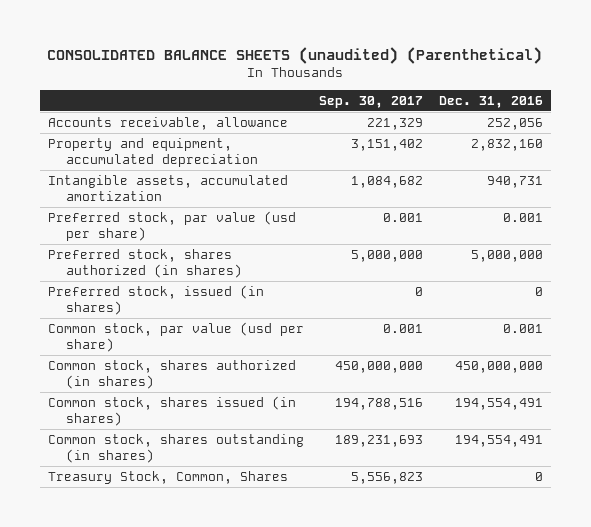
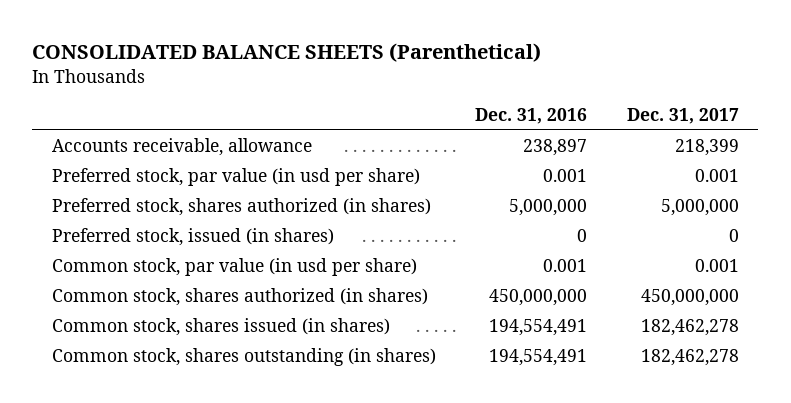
- CONSOLIDATED BALANCE SHEETS (unaudited) (Parenthetical)
+ CONSOLIDATED BALANCE SHEETS (Parenthetical)
- | Sep. 30, 2017 | Dec. 31, 2016
+ | Dec. 31, 2016 | Dec. 31, 2017
- Accounts receivable, allowance | 221,329 | 252,056
- Property and equipment, accumulated depreciation | 3,151,402 | 2,832,160
- Intangible assets, accumulated amortization | 1,084,682 | 940,731
- Preferred stock, par value (usd per share) | 0.001 | 0.001
+ Accounts receivable, allowance | 238,897 | 218,399
+ Preferred stock, par value (in usd per share) | 0.001 | 0.001
- Common stock, par value (usd per share) | 0.001 | 0.001
+ Common stock, par value (in usd per share) | 0.001 | 0.001
- Treasury Stock, Common, Shares | 5,556,823 | 0

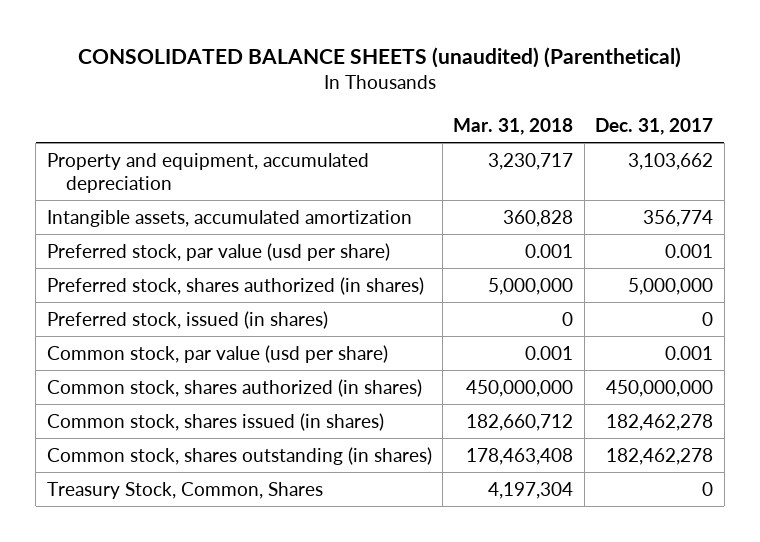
- CONSOLIDATED BALANCE SHEETS (Parenthetical)
+ CONSOLIDATED BALANCE SHEETS (unaudited) (Parenthetical)
- | Dec. 31, 2016 | Dec. 31, 2017
+ | Mar. 31, 2018 | Dec. 31, 2017
- Accounts receivable, allowance | 238,897 | 218,399
- Preferred stock, par value (in usd per share) | 0.001 | 0.001
+ Property and equipment, accumulated depreciation | 3,230,717 | 3,103,662
+ Intangible assets, accumulated amortization | 360,828 | 356,774
+ Preferred stock, par value (usd per share) | 0.001 | 0.001
- Common stock, par value (in usd per share) | 0.001 | 0.001
+ Common stock, par value (usd per share) | 0.001 | 0.001
+ Treasury Stock, Common, Shares | 4,197,304 | 0

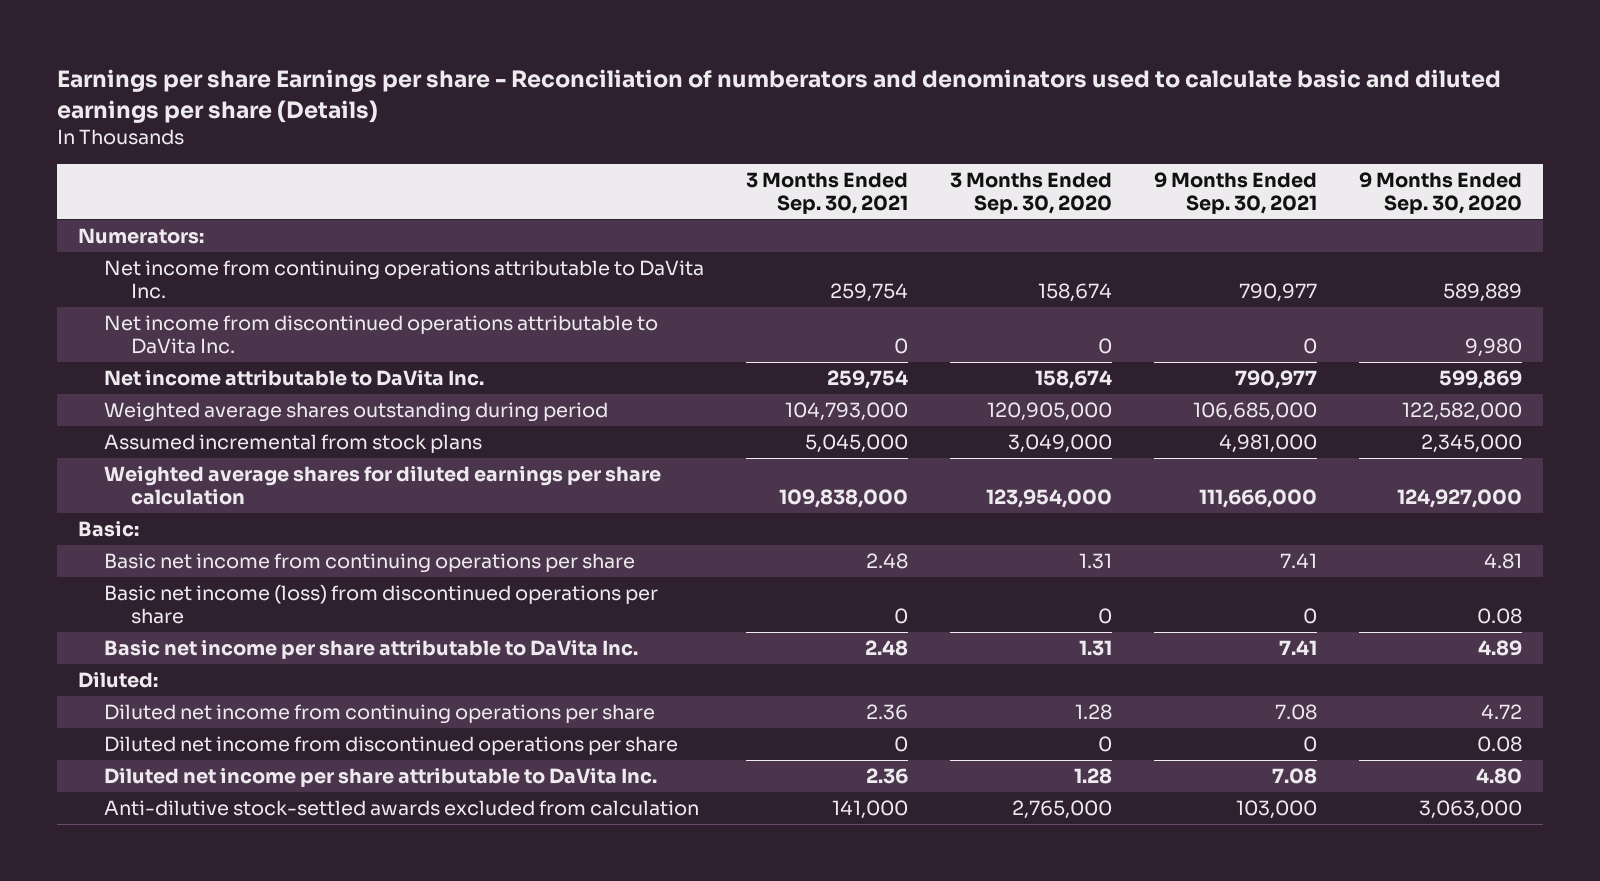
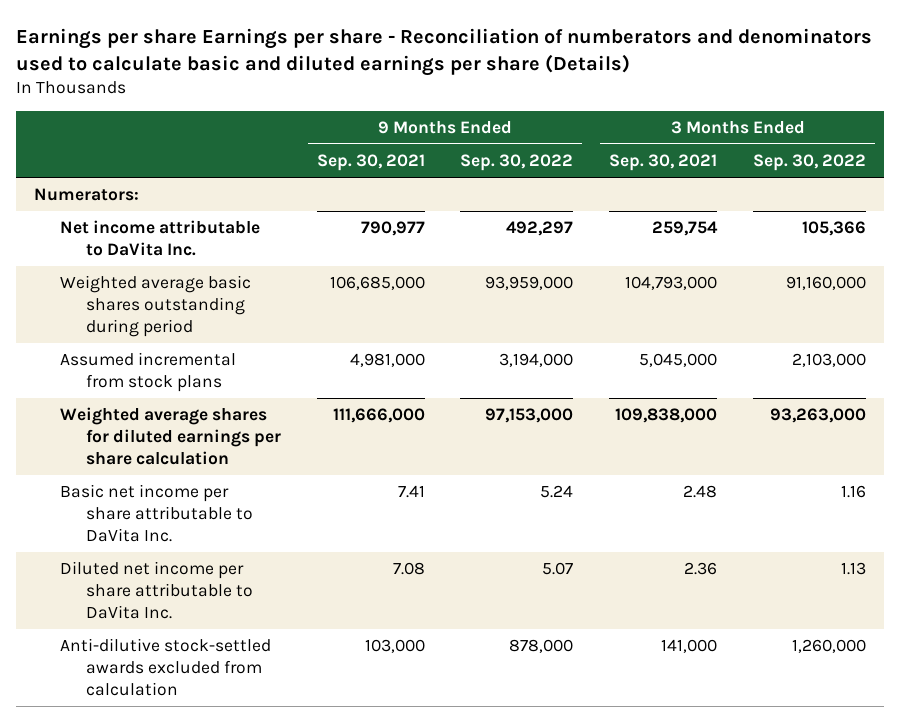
- | 3 Months Ended Sep. 30, 2021 | 3 Months Ended Sep. 30, 2020 | 9 Months Ended Sep. 30, 2021 | 9 Months Ended Sep. 30, 2020
+ | 9 Months Ended Sep. 30, 2021 | 9 Months Ended Sep. 30, 2022 | 3 Months Ended Sep. 30, 2021 | 3 Months Ended Sep. 30, 2022
- Net income from continuing operations attributable to DaVita Inc. | 259,754 | 158,674 | 790,977 | 589,889
- Net income from discontinued operations attributable to DaVita Inc. | 0 | 0 | 0 | 9,980
- Weighted average shares outstanding during period | 104,793,000 | 120,905,000 | 106,685,000 | 122,582,000
+ Weighted average basic shares outstanding during period | 106,685,000 | 93,959,000 | 104,793,000 | 91,160,000
- Basic:
- Basic net income from continuing operations per share | 2.48 | 1.31 | 7.41 | 4.81
- Basic net income (loss) from discontinued operations per share | 0 | 0 | 0 | 0.08
- Diluted:
- Diluted net income from continuing operations per share | 2.36 | 1.28 | 7.08 | 4.72
- Diluted net income from discontinued operations per share | 0 | 0 | 0 | 0.08

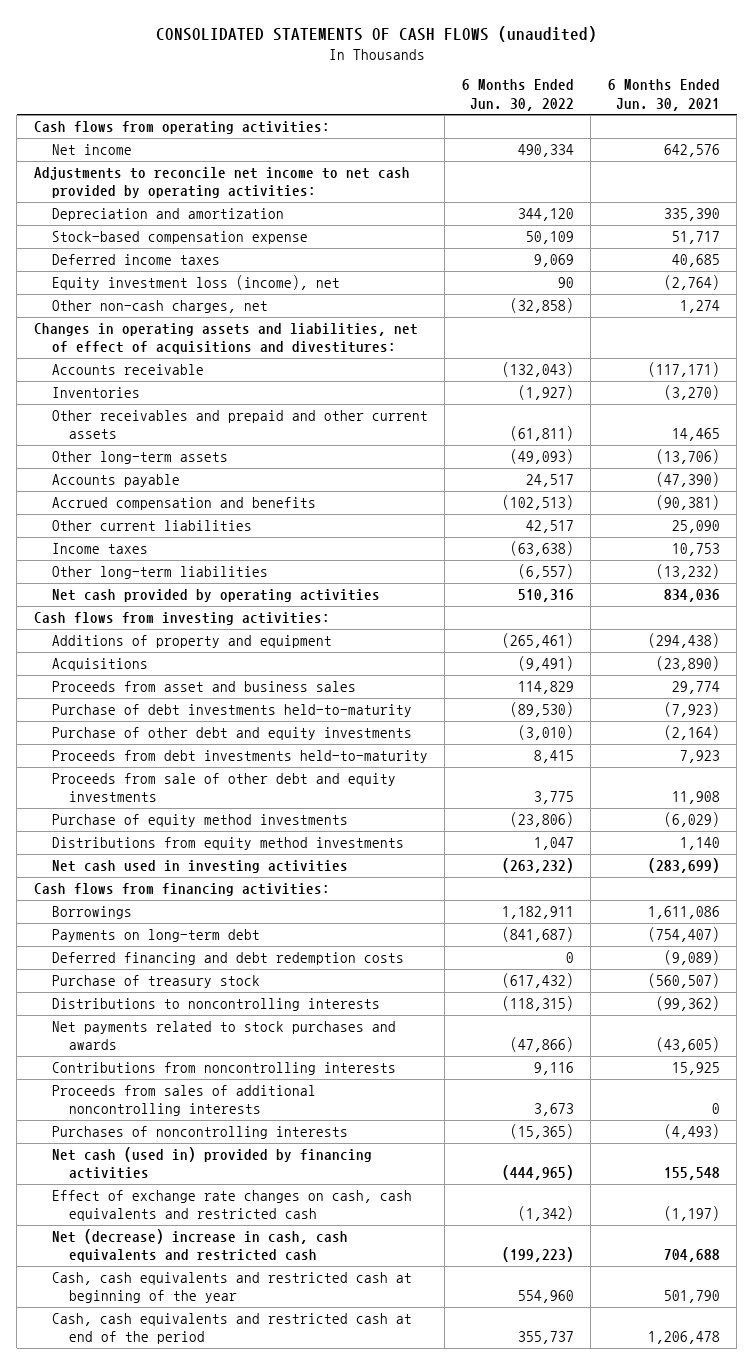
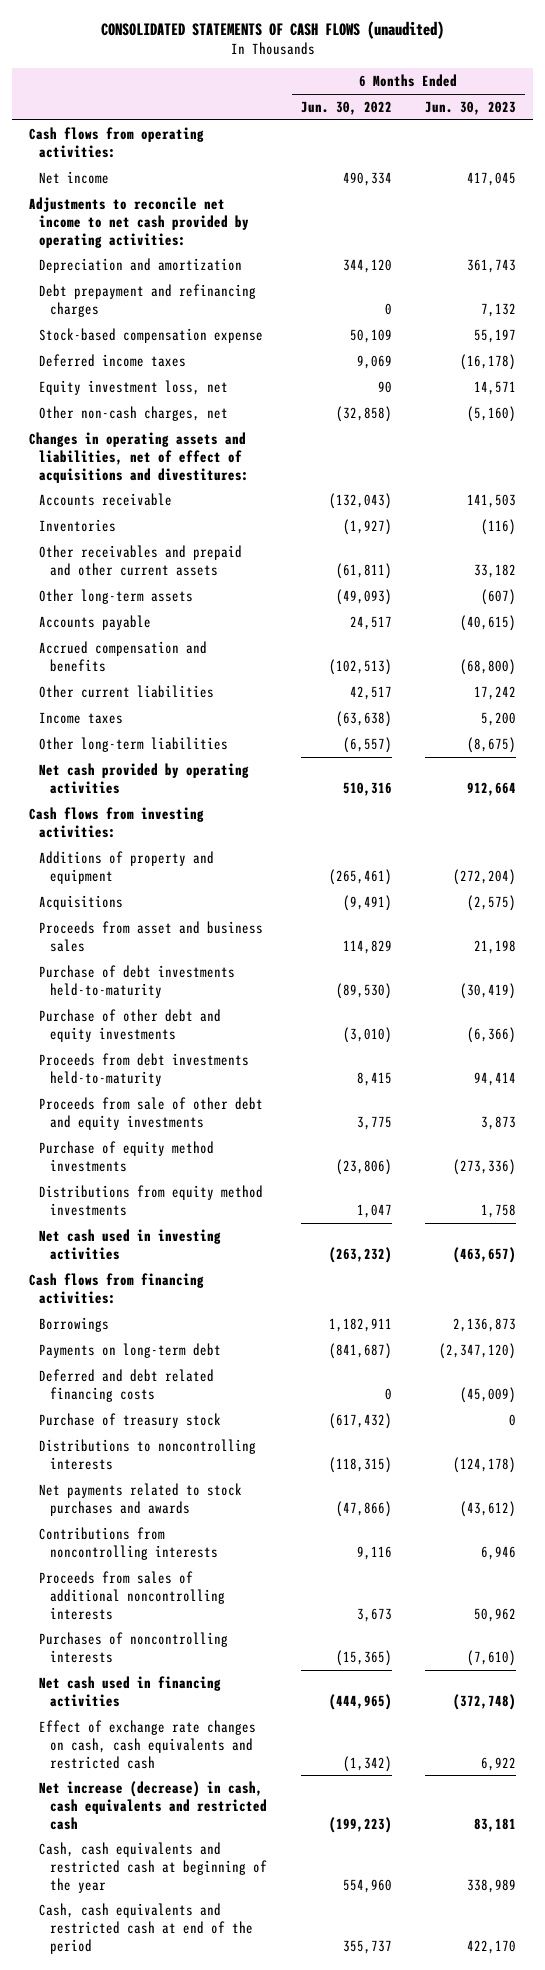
- | 6 Months Ended Jun. 30, 2022 | 6 Months Ended Jun. 30, 2021
+ | 6 Months Ended Jun. 30, 2022 | 6 Months Ended Jun. 30, 2023
+ Debt prepayment and refinancing charges | 0 | 7,132
- Equity investment loss (income), net | 90 | (2,764)
+ Equity investment loss, net | 90 | 14,571
- Deferred financing and debt redemption costs | 0 | (9,089)
+ Deferred and debt related financing costs | 0 | (45,009)
- Net cash (used in) provided by financing activities | (444,965) | 155,548
+ Net cash used in financing activities | (444,965) | (372,748)
- Net (decrease) increase in cash, cash equivalents and restricted cash | (199,223) | 704,688
+ Net increase (decrease) in cash, cash equivalents and restricted cash | (199,223) | 83,181

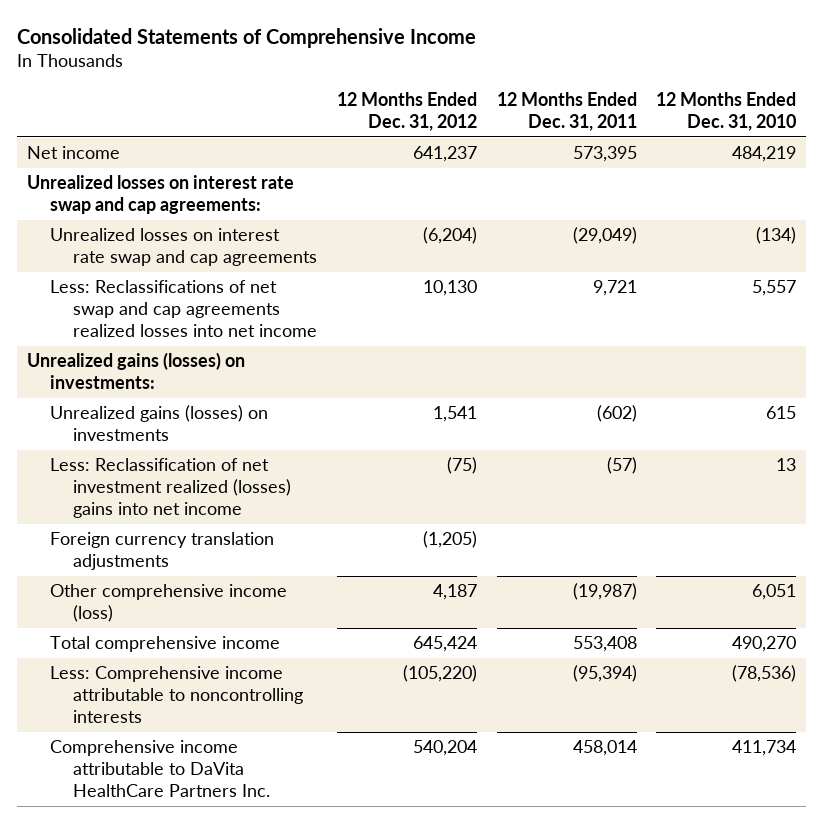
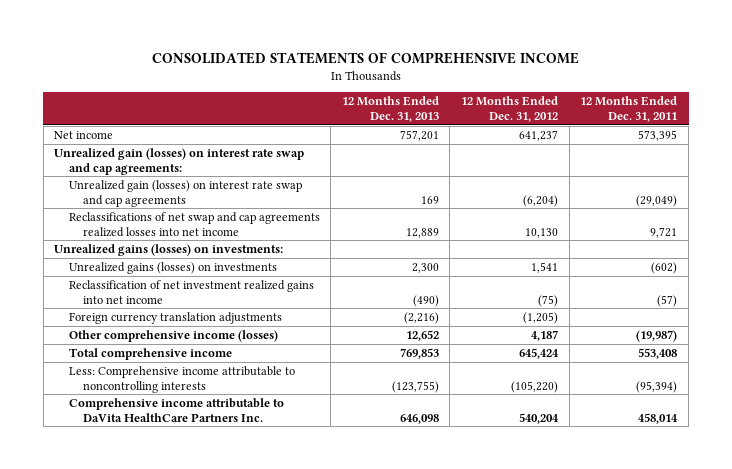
- Consolidated Statements of Comprehensive Income
+ CONSOLIDATED STATEMENTS OF COMPREHENSIVE INCOME
- | 12 Months Ended Dec. 31, 2012 | 12 Months Ended Dec. 31, 2011 | 12 Months Ended Dec. 31, 2010
+ | 12 Months Ended Dec. 31, 2013 | 12 Months Ended Dec. 31, 2012 | 12 Months Ended Dec. 31, 2011
- Unrealized losses on interest rate swap and cap agreements:
- Unrealized losses on interest rate swap and cap agreements | (6,204) | (29,049) | (134)
- Less: Reclassifications of net swap and cap agreements realized losses into net income | 10,130 | 9,721 | 5,557
+ Unrealized gain (losses) on interest rate swap and cap agreements:
+ Unrealized gain (losses) on interest rate swap and cap agreements | 169 | (6,204) | (29,049)
+ Reclassifications of net swap and cap agreements realized losses into net income | 12,889 | 10,130 | 9,721
- Less: Reclassification of net investment realized (losses) gains into net income | (75) | (57) | 13
+ Reclassification of net investment realized gains into net income | (490) | (75) | (57)
- Other comprehensive income (loss) | 4,187 | (19,987) | 6,051
+ Other comprehensive income (losses) | 12,652 | 4,187 | (19,987)

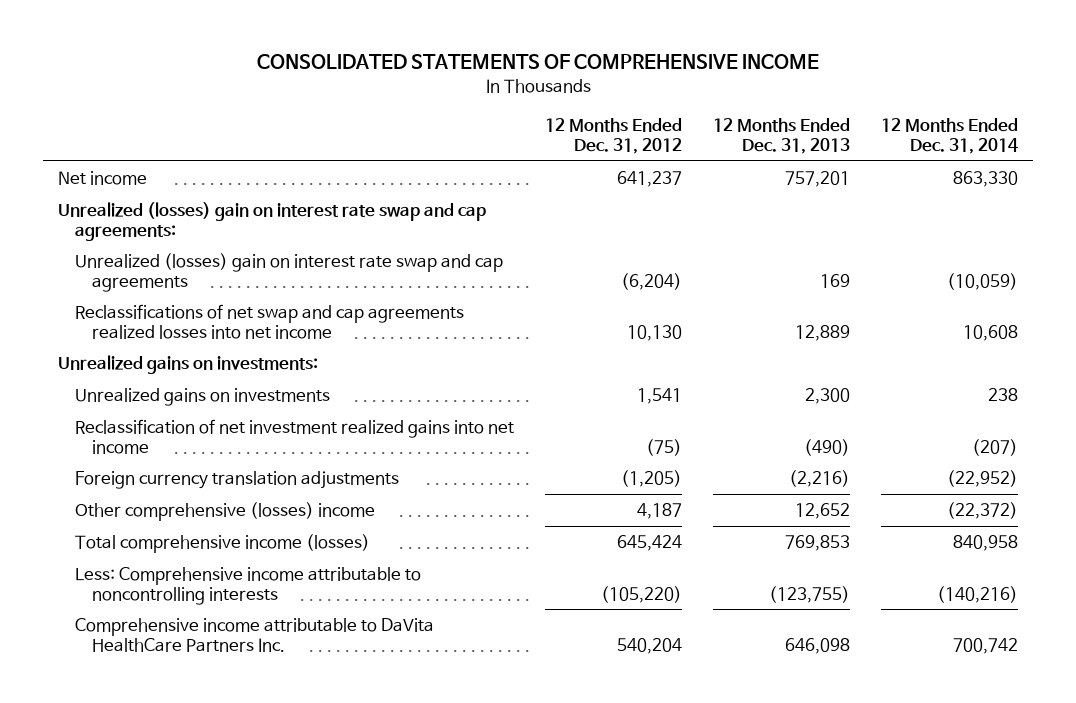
- | 12 Months Ended Dec. 31, 2013 | 12 Months Ended Dec. 31, 2012 | 12 Months Ended Dec. 31, 2011
+ | 12 Months Ended Dec. 31, 2012 | 12 Months Ended Dec. 31, 2013 | 12 Months Ended Dec. 31, 2014
- Unrealized gain (losses) on interest rate swap and cap agreements:
- Unrealized gain (losses) on interest rate swap and cap agreements | 169 | (6,204) | (29,049)
+ Unrealized (losses) gain on interest rate swap and cap agreements:
+ Unrealized (losses) gain on interest rate swap and cap agreements | (6,204) | 169 | (10,059)
- Unrealized gains (losses) on investments:
- Unrealized gains (losses) on investments | 2,300 | 1,541 | (602)
+ Unrealized gains on investments:
+ Unrealized gains on investments | 1,541 | 2,300 | 238
- Other comprehensive income (losses) | 12,652 | 4,187 | (19,987)
- Total comprehensive income | 769,853 | 645,424 | 553,408
+ Other comprehensive (losses) income | 4,187 | 12,652 | (22,372)
+ Total comprehensive income (losses) | 645,424 | 769,853 | 840,958

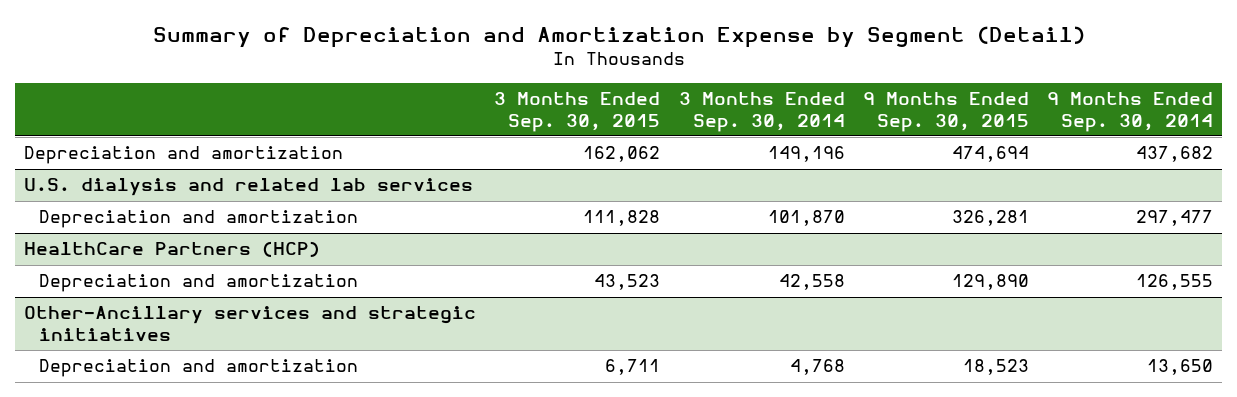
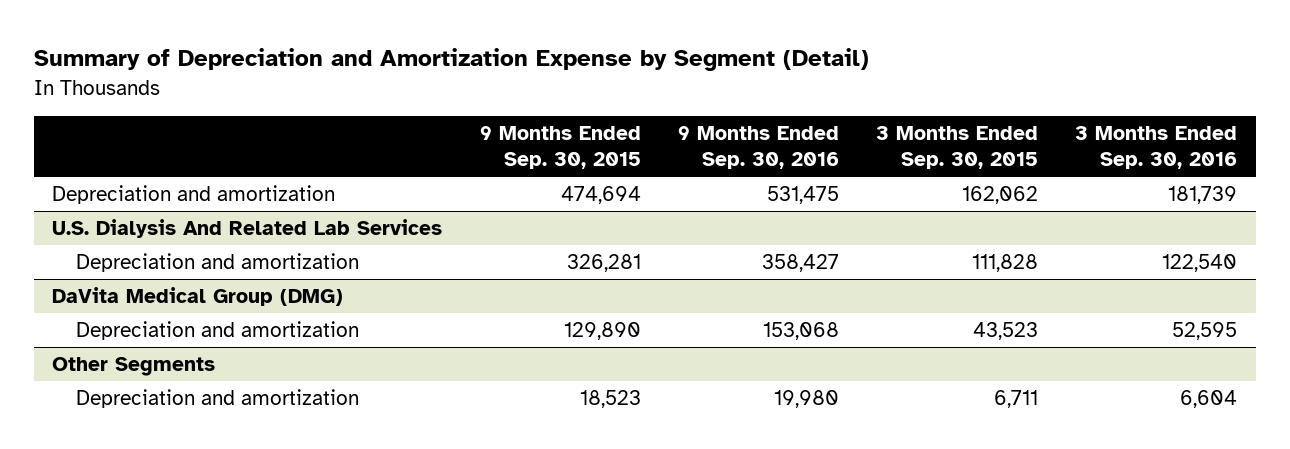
- | 3 Months Ended Sep. 30, 2015 | 3 Months Ended Sep. 30, 2014 | 9 Months Ended Sep. 30, 2015 | 9 Months Ended Sep. 30, 2014
+ | 9 Months Ended Sep. 30, 2015 | 9 Months Ended Sep. 30, 2016 | 3 Months Ended Sep. 30, 2015 | 3 Months Ended Sep. 30, 2016
- U.S. dialysis and related lab services
+ U.S. Dialysis And Related Lab Services
- HealthCare Partners (HCP)
+ DaVita Medical Group (DMG)
- Other-Ancillary services and strategic initiatives
+ Other Segments

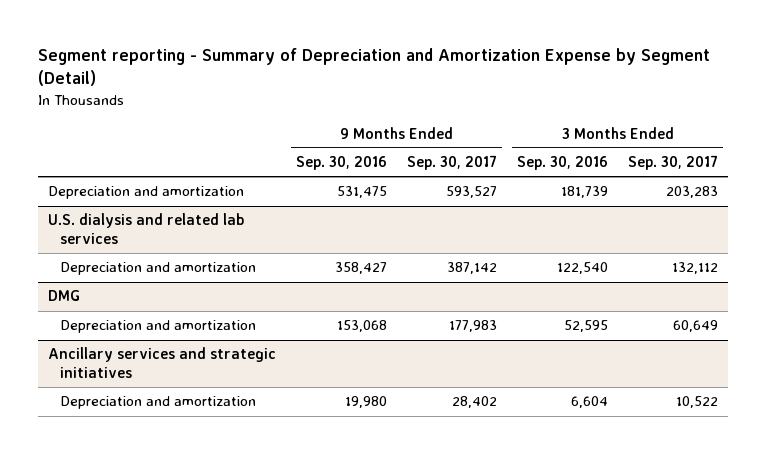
- Summary of Depreciation and Amortization Expense by Segment (Detail)
+ Segment reporting - Summary of Depreciation and Amortization Expense by Segment (Detail)
- | 9 Months Ended Sep. 30, 2015 | 9 Months Ended Sep. 30, 2016 | 3 Months Ended Sep. 30, 2015 | 3 Months Ended Sep. 30, 2016
+ | 9 Months Ended Sep. 30, 2016 | 9 Months Ended Sep. 30, 2017 | 3 Months Ended Sep. 30, 2016 | 3 Months Ended Sep. 30, 2017
- U.S. Dialysis And Related Lab Services
+ U.S. dialysis and related lab services
- DaVita Medical Group (DMG)
+ DMG
- Other Segments
+ Ancillary services and strategic initiatives

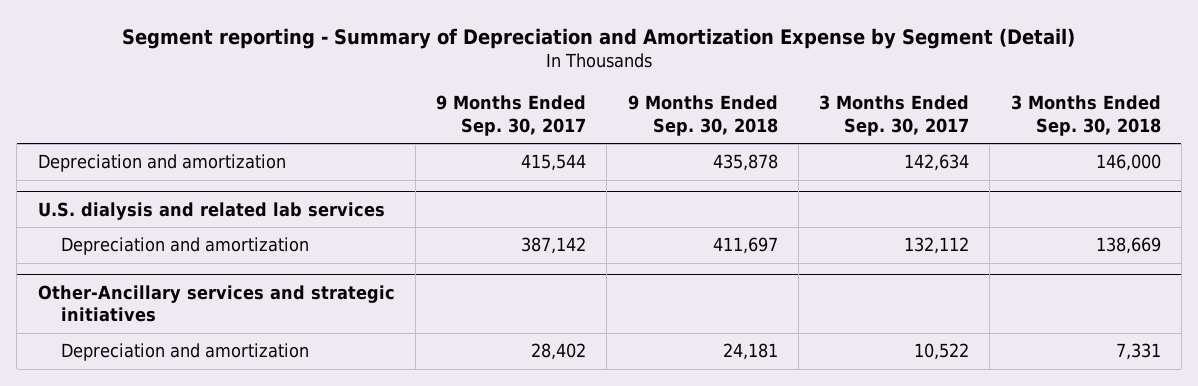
- | 9 Months Ended Sep. 30, 2016 | 9 Months Ended Sep. 30, 2017 | 3 Months Ended Sep. 30, 2016 | 3 Months Ended Sep. 30, 2017
+ | 9 Months Ended Sep. 30, 2017 | 9 Months Ended Sep. 30, 2018 | 3 Months Ended Sep. 30, 2017 | 3 Months Ended Sep. 30, 2018
- Depreciation and amortization | 531,475 | 593,527 | 181,739 | 203,283
+ Depreciation and amortization | 415,544 | 435,878 | 142,634 | 146,000
- DMG
- Depreciation and amortization | 153,068 | 177,983 | 52,595 | 60,649
- Ancillary services and strategic initiatives
+ Other-Ancillary services and strategic initiatives

